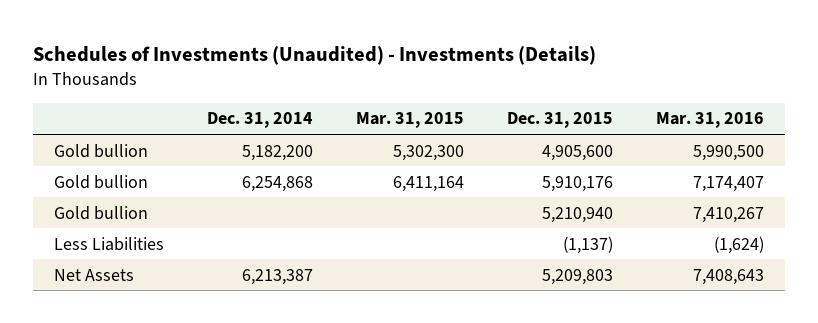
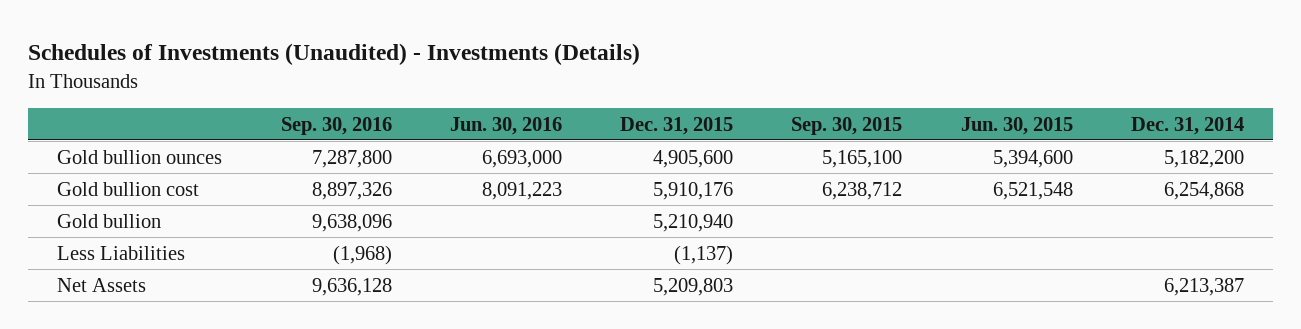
- | Dec. 31, 2014 | Mar. 31, 2015 | Dec. 31, 2015 | Mar. 31, 2016
+ | Sep. 30, 2016 | Jun. 30, 2016 | Dec. 31, 2015 | Sep. 30, 2015 | Jun. 30, 2015 | Dec. 31, 2014
- Gold bullion | 5,182,200 | 5,302,300 | 4,905,600 | 5,990,500
- Gold bullion | 6,254,868 | 6,411,164 | 5,910,176 | 7,174,407
+ Gold bullion ounces | 7,287,800 | 6,693,000 | 4,905,600 | 5,165,100 | 5,394,600 | 5,182,200
+ Gold bullion cost | 8,897,326 | 8,091,223 | 5,910,176 | 6,238,712 | 6,521,548 | 6,254,868

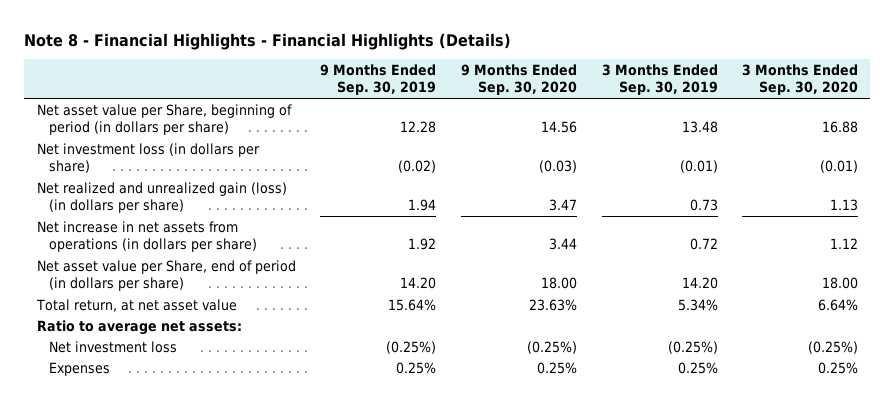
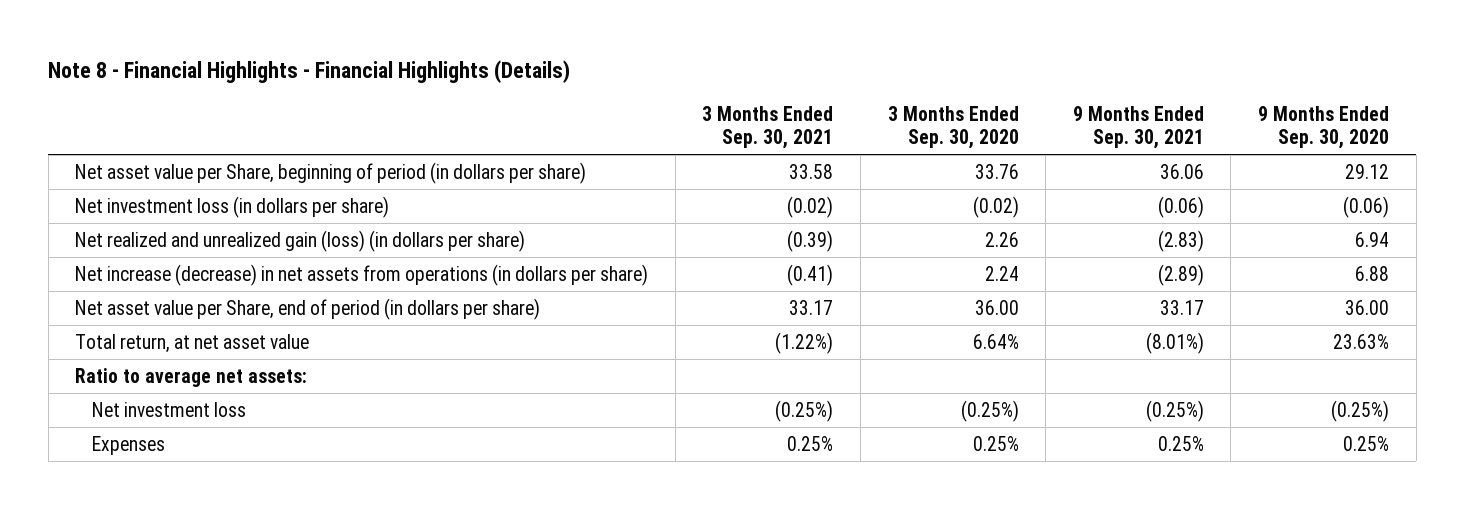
- | 9 Months Ended Sep. 30, 2019 | 9 Months Ended Sep. 30, 2020 | 3 Months Ended Sep. 30, 2019 | 3 Months Ended Sep. 30, 2020
+ | 3 Months Ended Sep. 30, 2021 | 3 Months Ended Sep. 30, 2020 | 9 Months Ended Sep. 30, 2021 | 9 Months Ended Sep. 30, 2020
- Net asset value per Share, beginning of period (in dollars per share) | 12.28 | 14.56 | 13.48 | 16.88
- Net investment loss (in dollars per share) | (0.02) | (0.03) | (0.01) | (0.01)
- Net realized and unrealized gain (loss) (in dollars per share) | 1.94 | 3.47 | 0.73 | 1.13
- Net increase in net assets from operations (in dollars per share) | 1.92 | 3.44 | 0.72 | 1.12
- Net asset value per Share, end of period (in dollars per share) | 14.20 | 18.00 | 14.20 | 18.00
+ Net asset value per Share, beginning of period (in dollars per share) | 33.58 | 33.76 | 36.06 | 29.12
+ Net investment loss (in dollars per share) | (0.02) | (0.02) | (0.06) | (0.06)
+ Net realized and unrealized gain (loss) (in dollars per share) | (0.39) | 2.26 | (2.83) | 6.94
+ Net increase (decrease) in net assets from operations (in dollars per share) | (0.41) | 2.24 | (2.89) | 6.88
+ Net asset value per Share, end of period (in dollars per share) | 33.17 | 36.00 | 33.17 | 36.00

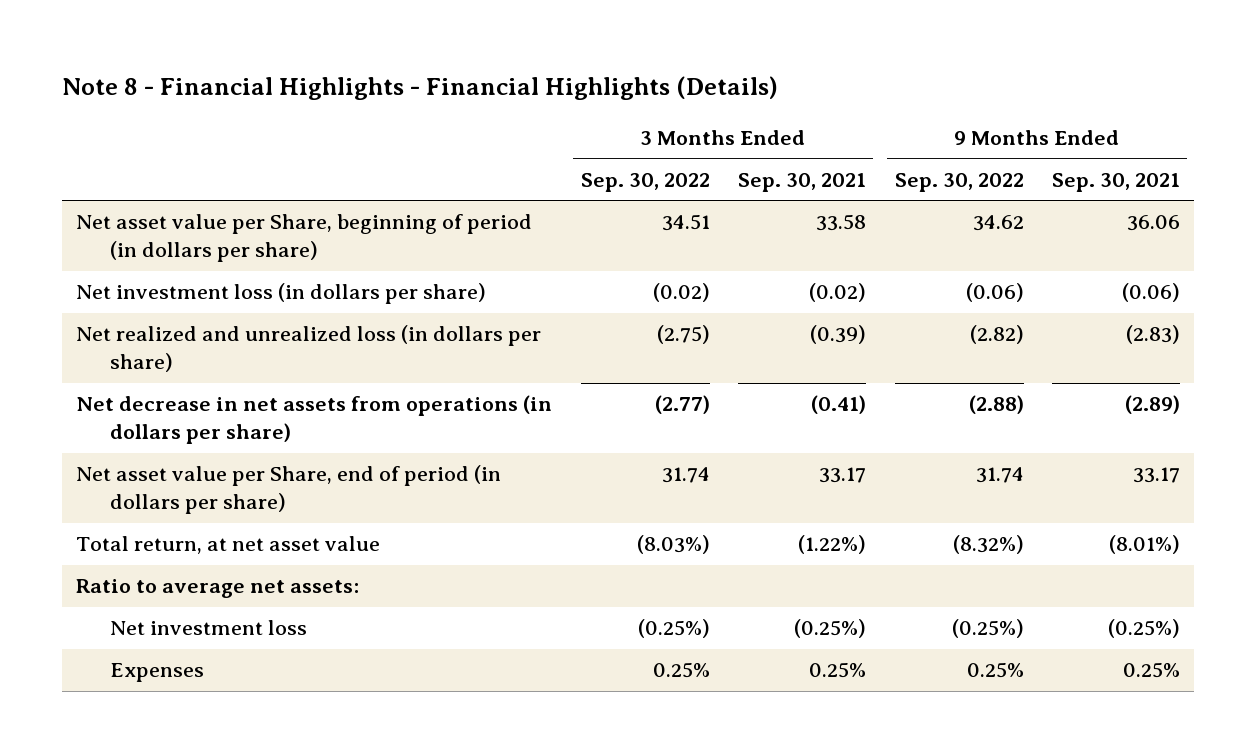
- | 3 Months Ended Sep. 30, 2021 | 3 Months Ended Sep. 30, 2020 | 9 Months Ended Sep. 30, 2021 | 9 Months Ended Sep. 30, 2020
+ | 3 Months Ended Sep. 30, 2022 | 3 Months Ended Sep. 30, 2021 | 9 Months Ended Sep. 30, 2022 | 9 Months Ended Sep. 30, 2021
- Net realized and unrealized gain (loss) (in dollars per share) | (0.39) | 2.26 | (2.83) | 6.94
- Net increase (decrease) in net assets from operations (in dollars per share) | (0.41) | 2.24 | (2.89) | 6.88
+ Net realized and unrealized loss (in dollars per share) | (2.75) | (0.39) | (2.82) | (2.83)
+ Net decrease in net assets from operations (in dollars per share) | (2.77) | (0.41) | (2.88) | (2.89)

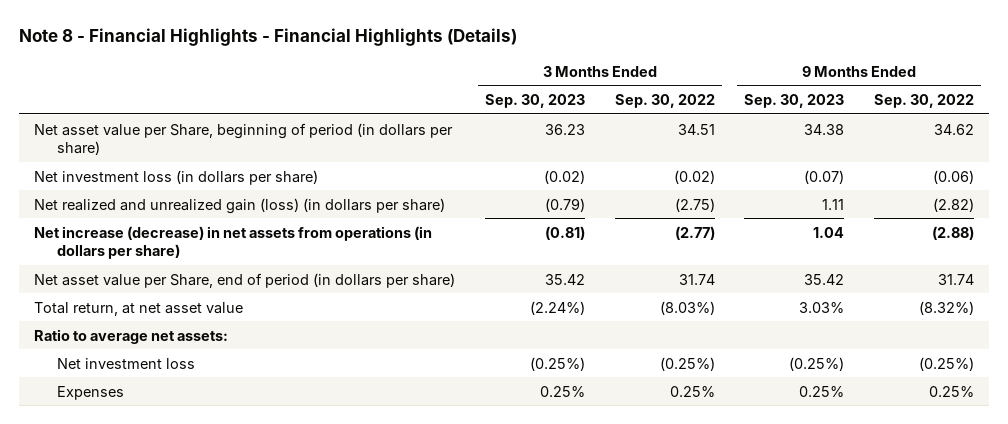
- | 3 Months Ended Sep. 30, 2022 | 3 Months Ended Sep. 30, 2021 | 9 Months Ended Sep. 30, 2022 | 9 Months Ended Sep. 30, 2021
+ | 3 Months Ended Sep. 30, 2023 | 3 Months Ended Sep. 30, 2022 | 9 Months Ended Sep. 30, 2023 | 9 Months Ended Sep. 30, 2022
- Net realized and unrealized loss (in dollars per share) | (2.75) | (0.39) | (2.82) | (2.83)
- Net decrease in net assets from operations (in dollars per share) | (2.77) | (0.41) | (2.88) | (2.89)
+ Net realized and unrealized gain (loss) (in dollars per share) | (0.79) | (2.75) | 1.11 | (2.82)
+ Net increase (decrease) in net assets from operations (in dollars per share) | (0.81) | (2.77) | 1.04 | (2.88)

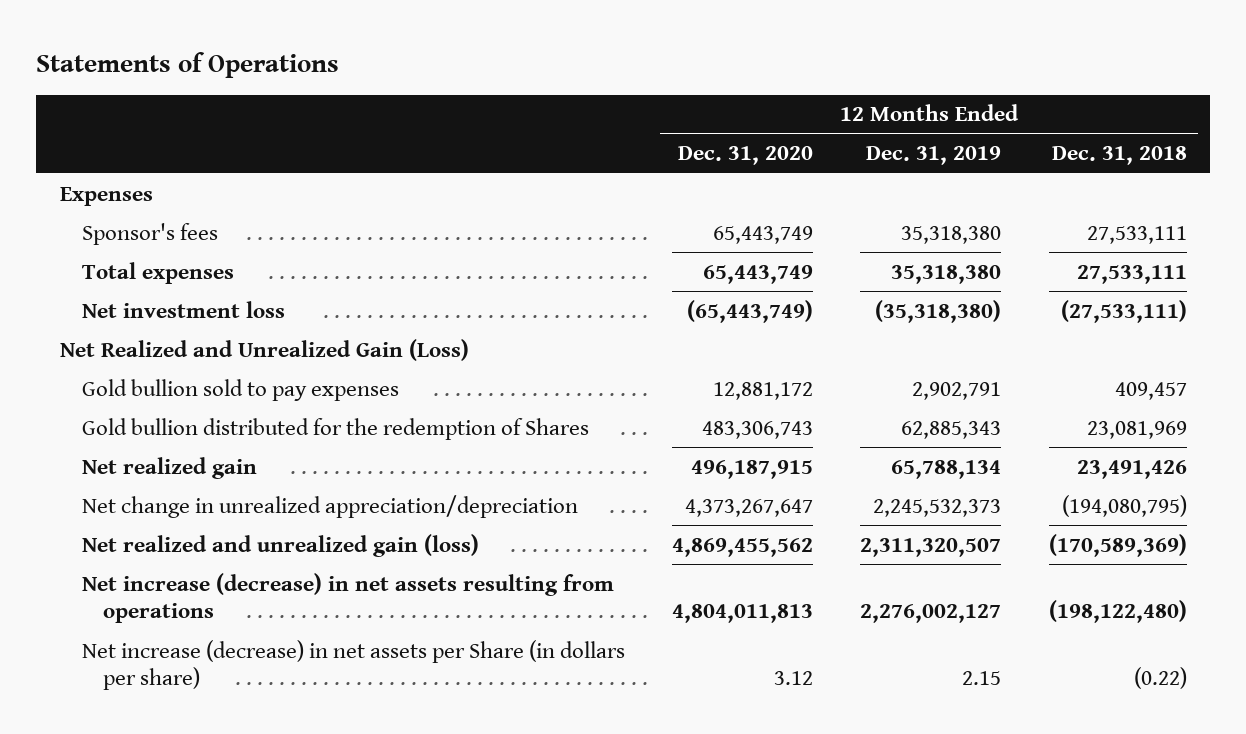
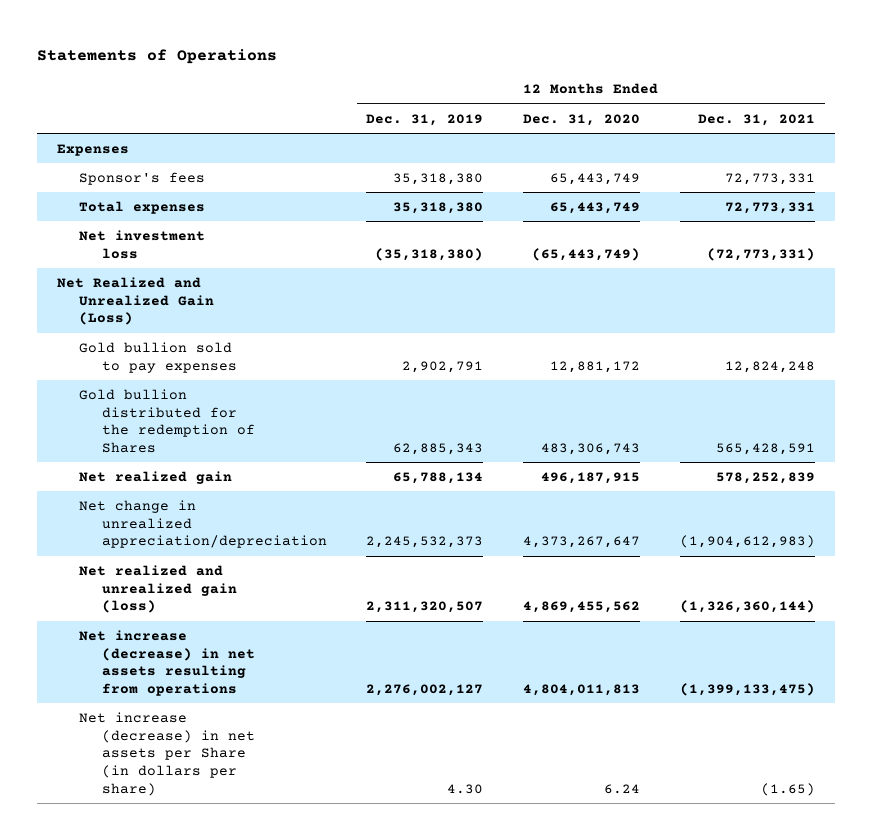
- | 12 Months Ended Dec. 31, 2020 | 12 Months Ended Dec. 31, 2019 | 12 Months Ended Dec. 31, 2018
+ | 12 Months Ended Dec. 31, 2019 | 12 Months Ended Dec. 31, 2020 | 12 Months Ended Dec. 31, 2021
- Net increase (decrease) in net assets per Share (in dollars per share) | 3.12 | 2.15 | (0.22)
+ Net increase (decrease) in net assets per Share (in dollars per share) | 4.30 | 6.24 | (1.65)

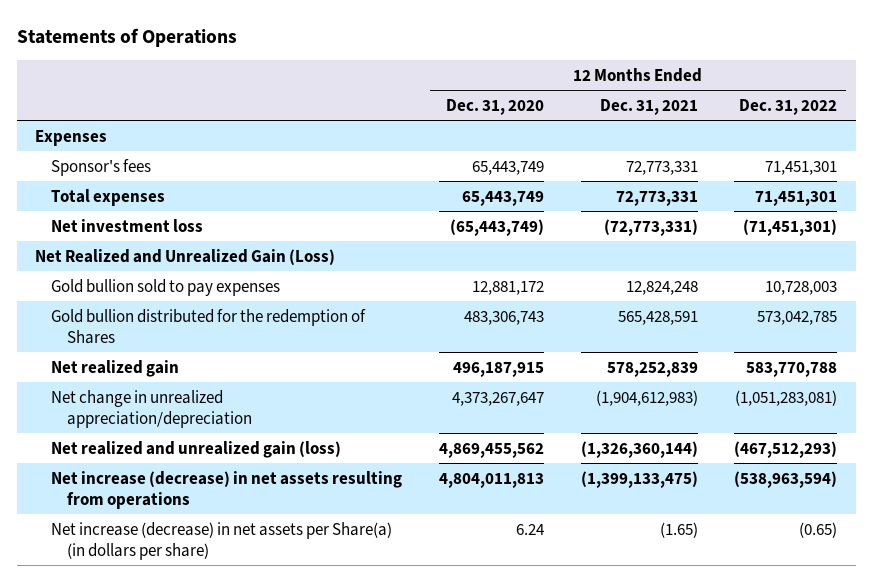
- | 12 Months Ended Dec. 31, 2019 | 12 Months Ended Dec. 31, 2020 | 12 Months Ended Dec. 31, 2021
+ | 12 Months Ended Dec. 31, 2020 | 12 Months Ended Dec. 31, 2021 | 12 Months Ended Dec. 31, 2022
- Net increase (decrease) in net assets per Share (in dollars per share) | 4.30 | 6.24 | (1.65)
+ Net increase (decrease) in net assets per Share(a) (in dollars per share) | 6.24 | (1.65) | (0.65)

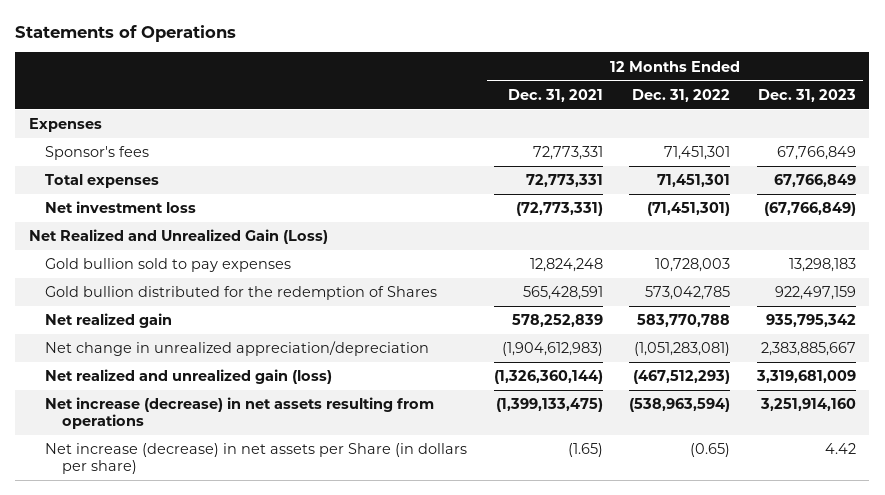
- | 12 Months Ended Dec. 31, 2020 | 12 Months Ended Dec. 31, 2021 | 12 Months Ended Dec. 31, 2022
+ | 12 Months Ended Dec. 31, 2021 | 12 Months Ended Dec. 31, 2022 | 12 Months Ended Dec. 31, 2023
- Net increase (decrease) in net assets per Share(a) (in dollars per share) | 6.24 | (1.65) | (0.65)
+ Net increase (decrease) in net assets per Share (in dollars per share) | (1.65) | (0.65) | 4.42

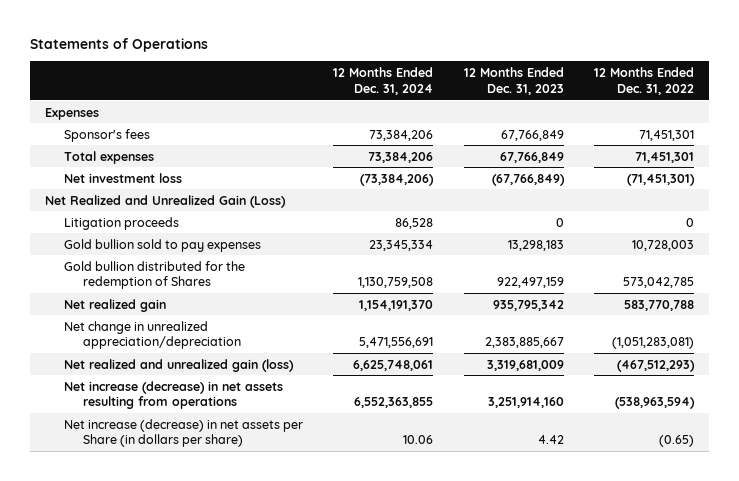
- | 12 Months Ended Dec. 31, 2021 | 12 Months Ended Dec. 31, 2022 | 12 Months Ended Dec. 31, 2023
+ | 12 Months Ended Dec. 31, 2024 | 12 Months Ended Dec. 31, 2023 | 12 Months Ended Dec. 31, 2022
+ Litigation proceeds | 86,528 | 0 | 0

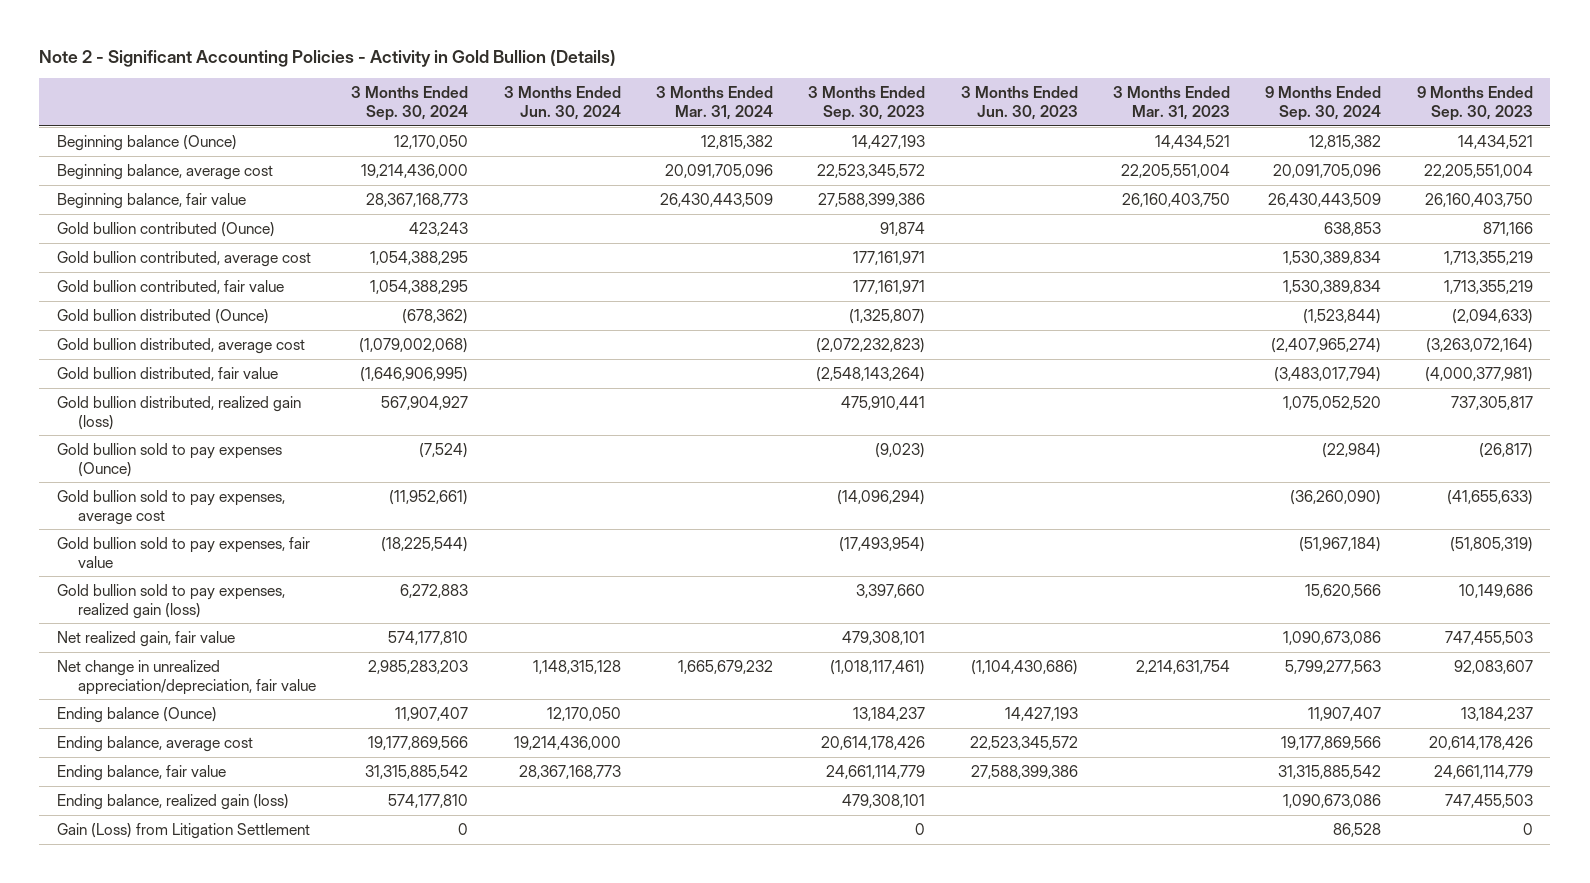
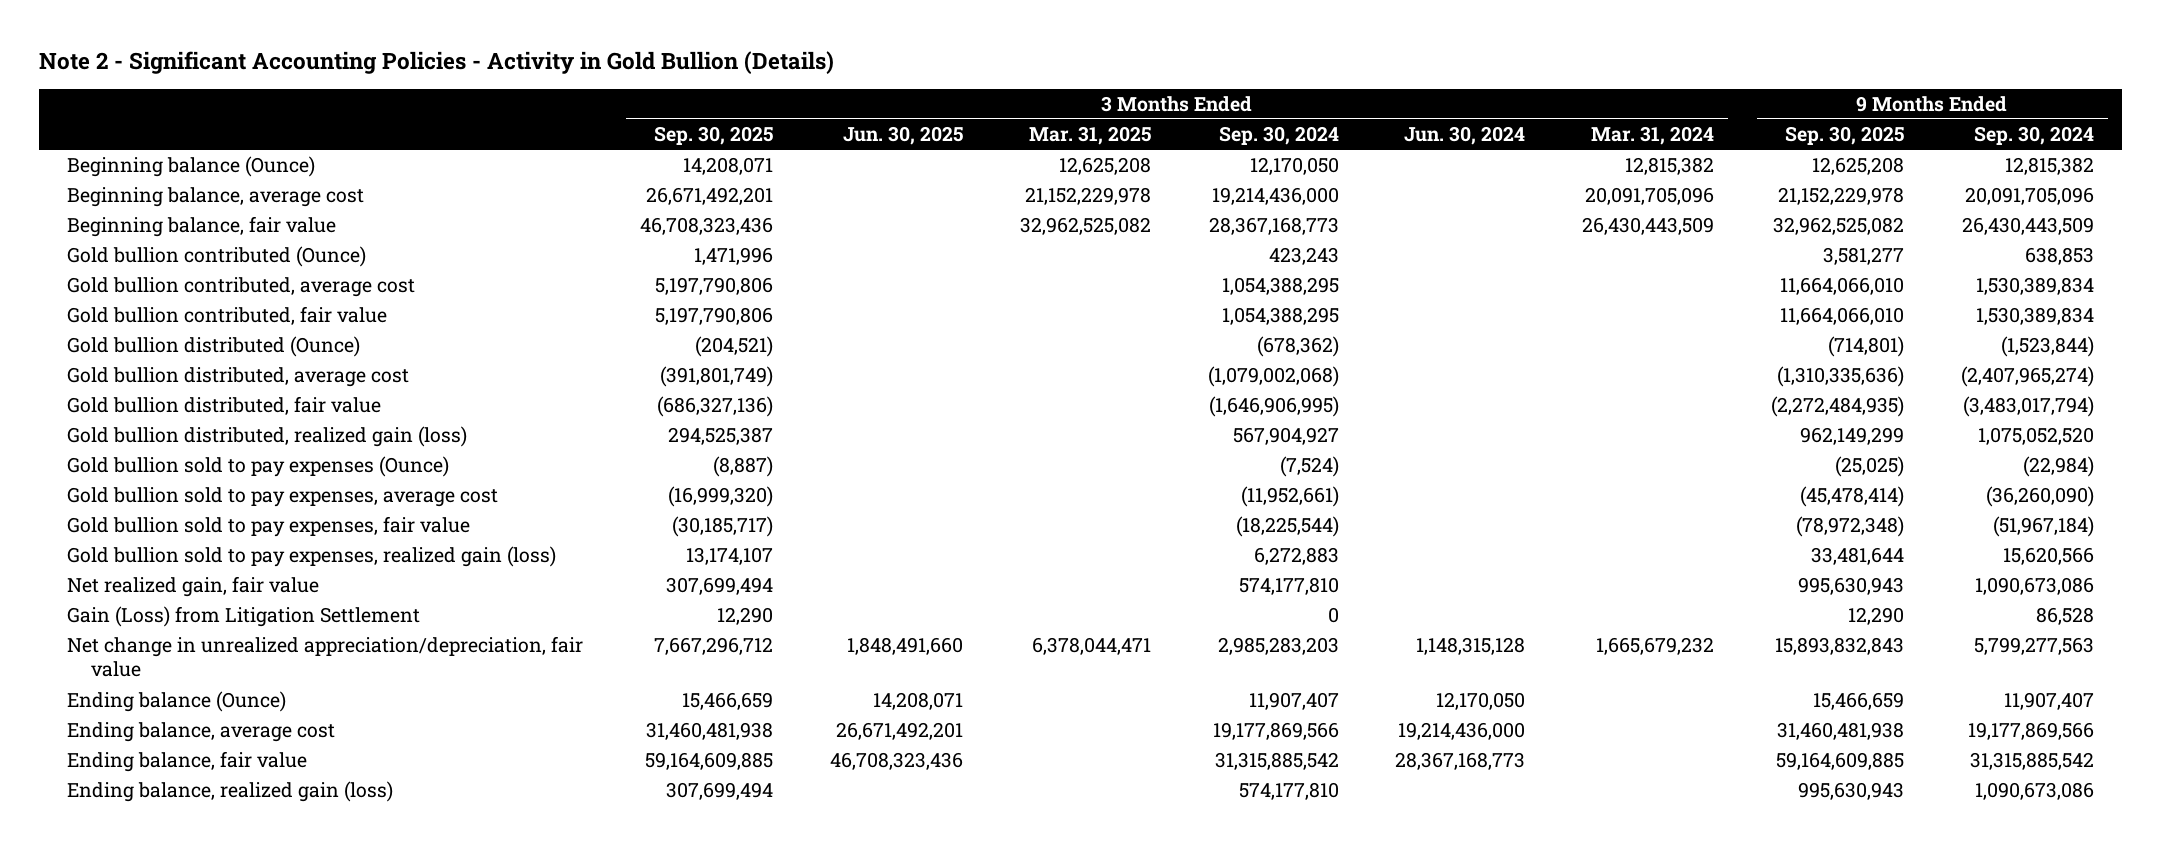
- | 3 Months Ended Sep. 30, 2024 | 3 Months Ended Jun. 30, 2024 | 3 Months Ended Mar. 31, 2024 | 3 Months Ended Sep. 30, 2023 | 3 Months Ended Jun. 30, 2023 | 3 Months Ended Mar. 31, 2023 | 9 Months Ended Sep. 30, 2024 | 9 Months Ended Sep. 30, 2023
+ | 3 Months Ended Sep. 30, 2025 | 3 Months Ended Jun. 30, 2025 | 3 Months Ended Mar. 31, 2025 | 3 Months Ended Sep. 30, 2024 | 3 Months Ended Jun. 30, 2024 | 3 Months Ended Mar. 31, 2024 | 9 Months Ended Sep. 30, 2025 | 9 Months Ended Sep. 30, 2024
moved up: Gain (Loss) from Litigation Settlement | 12,290 | | | 0 | | | 12,290 | 86,528

